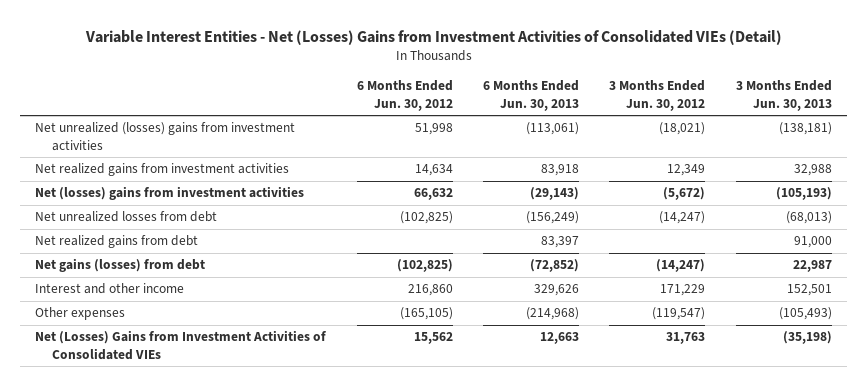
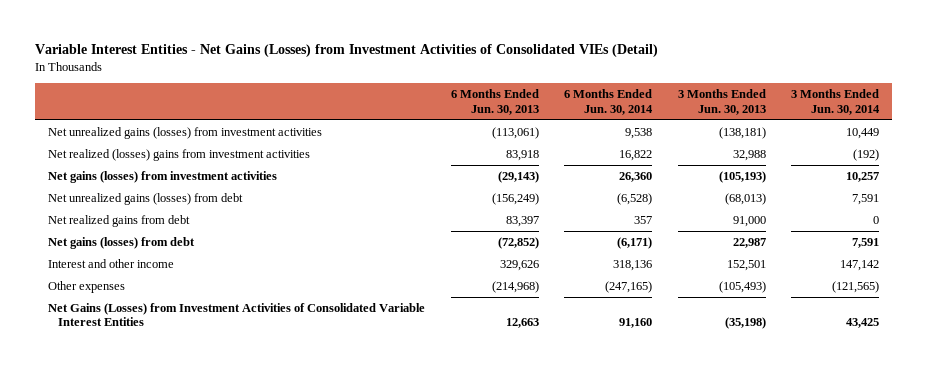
- Variable Interest Entities - Net (Losses) Gains from Investment Activities of Consolidated VIEs (Detail)
+ Variable Interest Entities - Net Gains (Losses) from Investment Activities of Consolidated VIEs (Detail)
- | 6 Months Ended Jun. 30, 2012 | 6 Months Ended Jun. 30, 2013 | 3 Months Ended Jun. 30, 2012 | 3 Months Ended Jun. 30, 2013
+ | 6 Months Ended Jun. 30, 2013 | 6 Months Ended Jun. 30, 2014 | 3 Months Ended Jun. 30, 2013 | 3 Months Ended Jun. 30, 2014
- Net unrealized (losses) gains from investment activities | 51,998 | (113,061) | (18,021) | (138,181)
- Net realized gains from investment activities | 14,634 | 83,918 | 12,349 | 32,988
- Net (losses) gains from investment activities | 66,632 | (29,143) | (5,672) | (105,193)
- Net unrealized losses from debt | (102,825) | (156,249) | (14,247) | (68,013)
+ Net unrealized gains (losses) from investment activities | (113,061) | 9,538 | (138,181) | 10,449
+ Net realized (losses) gains from investment activities | 83,918 | 16,822 | 32,988 | (192)
+ Net gains (losses) from investment activities | (29,143) | 26,360 | (105,193) | 10,257
+ Net unrealized gains (losses) from debt | (156,249) | (6,528) | (68,013) | 7,591
- Net (Losses) Gains from Investment Activities of Consolidated VIEs | 15,562 | 12,663 | 31,763 | (35,198)
+ Net Gains (Losses) from Investment Activities of Consolidated Variable Interest Entities | 12,663 | 91,160 | (35,198) | 43,425

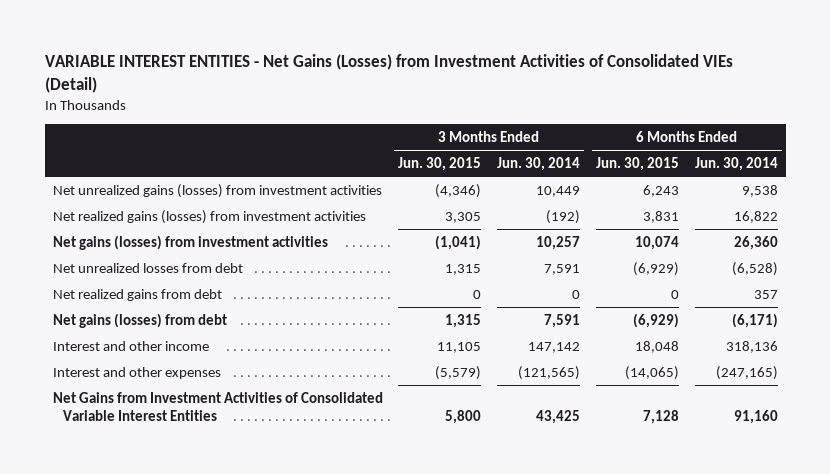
- Variable Interest Entities - Net Gains (Losses) from Investment Activities of Consolidated VIEs (Detail)
+ VARIABLE INTEREST ENTITIES - Net Gains (Losses) from Investment Activities of Consolidated VIEs (Detail)
- | 6 Months Ended Jun. 30, 2013 | 6 Months Ended Jun. 30, 2014 | 3 Months Ended Jun. 30, 2013 | 3 Months Ended Jun. 30, 2014
+ | 3 Months Ended Jun. 30, 2015 | 3 Months Ended Jun. 30, 2014 | 6 Months Ended Jun. 30, 2015 | 6 Months Ended Jun. 30, 2014
- Net realized (losses) gains from investment activities | 83,918 | 16,822 | 32,988 | (192)
+ Net realized gains (losses) from investment activities | 3,305 | (192) | 3,831 | 16,822
- Net unrealized gains (losses) from debt | (156,249) | (6,528) | (68,013) | 7,591
+ Net unrealized losses from debt | 1,315 | 7,591 | (6,929) | (6,528)
- Other expenses | (214,968) | (247,165) | (105,493) | (121,565)
- Net Gains (Losses) from Investment Activities of Consolidated Variable Interest Entities | 12,663 | 91,160 | (35,198) | 43,425
+ Interest and other expenses | (5,579) | (121,565) | (14,065) | (247,165)
+ Net Gains from Investment Activities of Consolidated Variable Interest Entities | 5,800 | 43,425 | 7,128 | 91,160

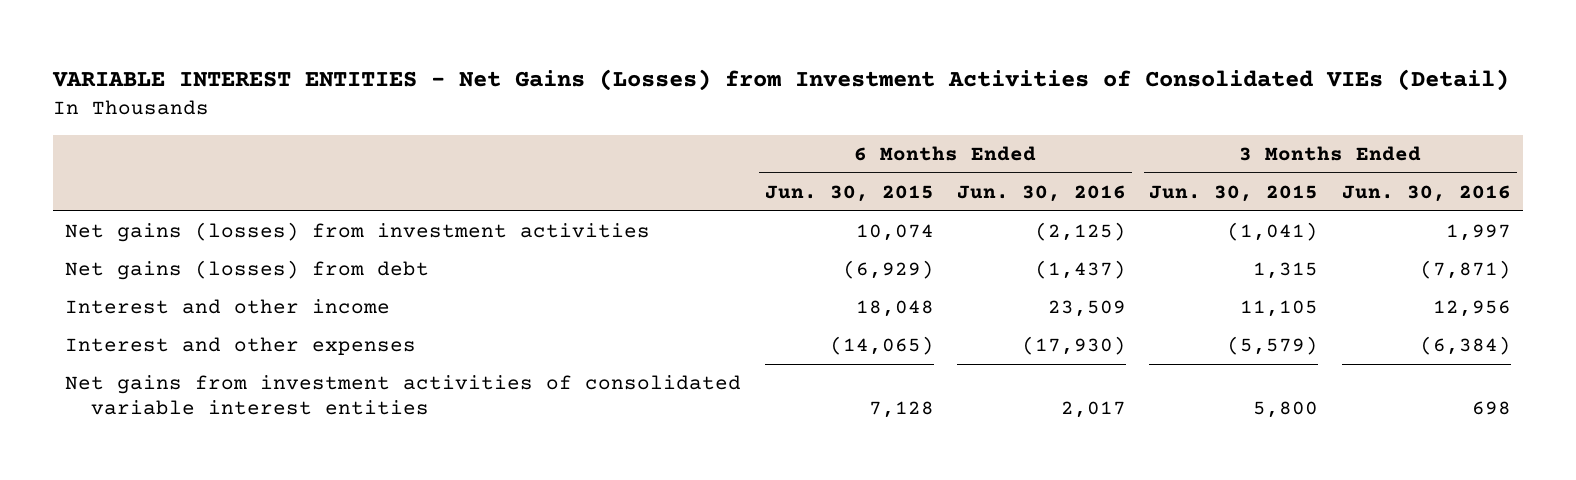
- | 3 Months Ended Jun. 30, 2015 | 3 Months Ended Jun. 30, 2014 | 6 Months Ended Jun. 30, 2015 | 6 Months Ended Jun. 30, 2014
+ | 6 Months Ended Jun. 30, 2015 | 6 Months Ended Jun. 30, 2016 | 3 Months Ended Jun. 30, 2015 | 3 Months Ended Jun. 30, 2016
- Net unrealized gains (losses) from investment activities | (4,346) | 10,449 | 6,243 | 9,538
- Net realized gains (losses) from investment activities | 3,305 | (192) | 3,831 | 16,822
- Net unrealized losses from debt | 1,315 | 7,591 | (6,929) | (6,528)
- Net realized gains from debt | 0 | 0 | 0 | 357
- Net Gains from Investment Activities of Consolidated Variable Interest Entities | 5,800 | 43,425 | 7,128 | 91,160
+ Net gains from investment activities of consolidated variable interest entities | 7,128 | 2,017 | 5,800 | 698

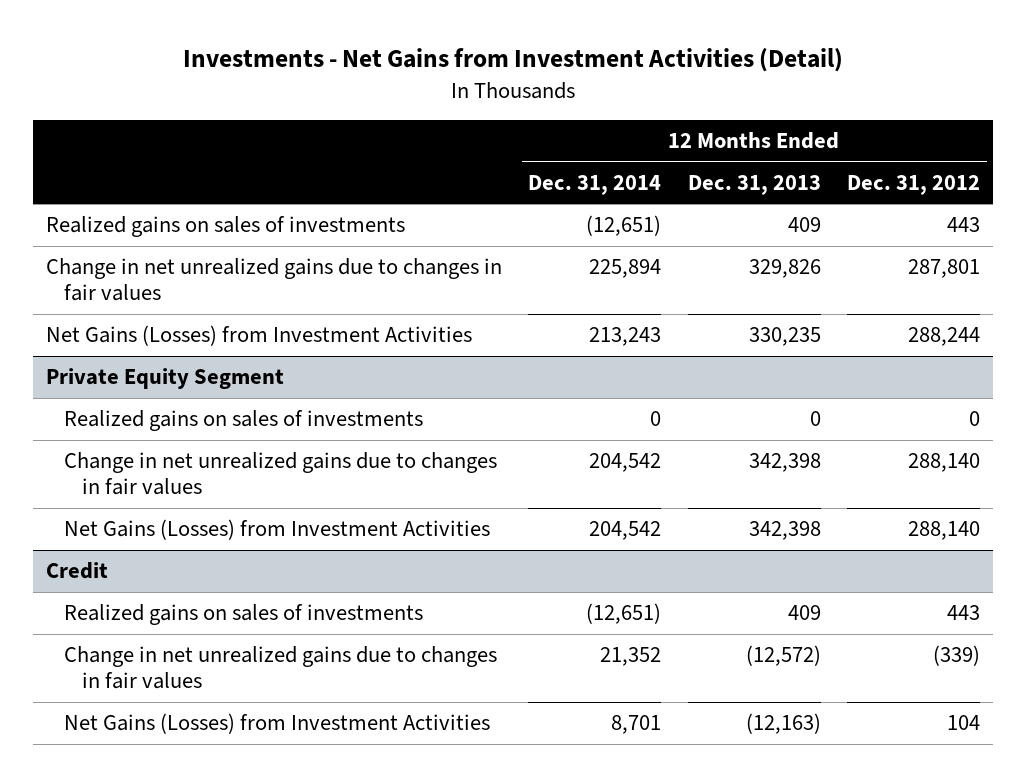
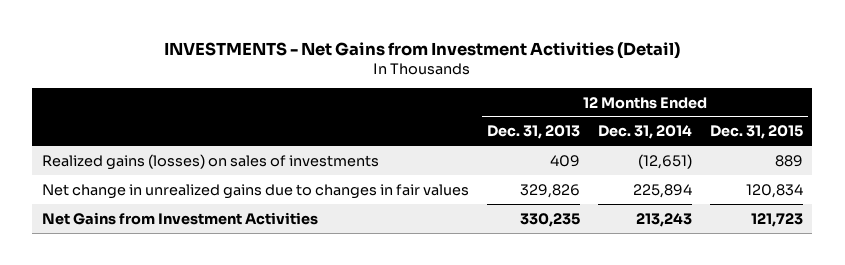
- Investments - Net Gains from Investment Activities (Detail)
+ INVESTMENTS - Net Gains from Investment Activities (Detail)
- | 12 Months Ended Dec. 31, 2014 | 12 Months Ended Dec. 31, 2013 | 12 Months Ended Dec. 31, 2012
+ | 12 Months Ended Dec. 31, 2013 | 12 Months Ended Dec. 31, 2014 | 12 Months Ended Dec. 31, 2015
- Realized gains on sales of investments | (12,651) | 409 | 443
- Change in net unrealized gains due to changes in fair values | 225,894 | 329,826 | 287,801
- Net Gains (Losses) from Investment Activities | 213,243 | 330,235 | 288,244
- Private Equity Segment
- Realized gains on sales of investments | 0 | 0 | 0
- Change in net unrealized gains due to changes in fair values | 204,542 | 342,398 | 288,140
- Net Gains (Losses) from Investment Activities | 204,542 | 342,398 | 288,140
- Credit
- Realized gains on sales of investments | (12,651) | 409 | 443
- Change in net unrealized gains due to changes in fair values | 21,352 | (12,572) | (339)
- Net Gains (Losses) from Investment Activities | 8,701 | (12,163) | 104
+ Realized gains (losses) on sales of investments | 409 | (12,651) | 889
+ Net change in unrealized gains due to changes in fair values | 329,826 | 225,894 | 120,834
+ Net Gains from Investment Activities | 330,235 | 213,243 | 121,723

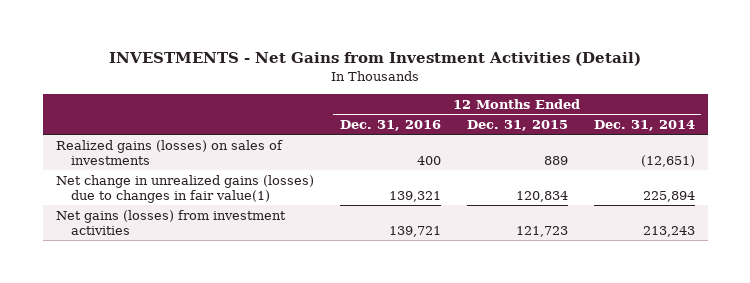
- | 12 Months Ended Dec. 31, 2013 | 12 Months Ended Dec. 31, 2014 | 12 Months Ended Dec. 31, 2015
+ | 12 Months Ended Dec. 31, 2016 | 12 Months Ended Dec. 31, 2015 | 12 Months Ended Dec. 31, 2014
- Net change in unrealized gains due to changes in fair values | 329,826 | 225,894 | 120,834
- Net Gains from Investment Activities | 330,235 | 213,243 | 121,723
+ Net change in unrealized gains (losses) due to changes in fair value(1) | 139,321 | 120,834 | 225,894
+ Net gains (losses) from investment activities | 139,721 | 121,723 | 213,243

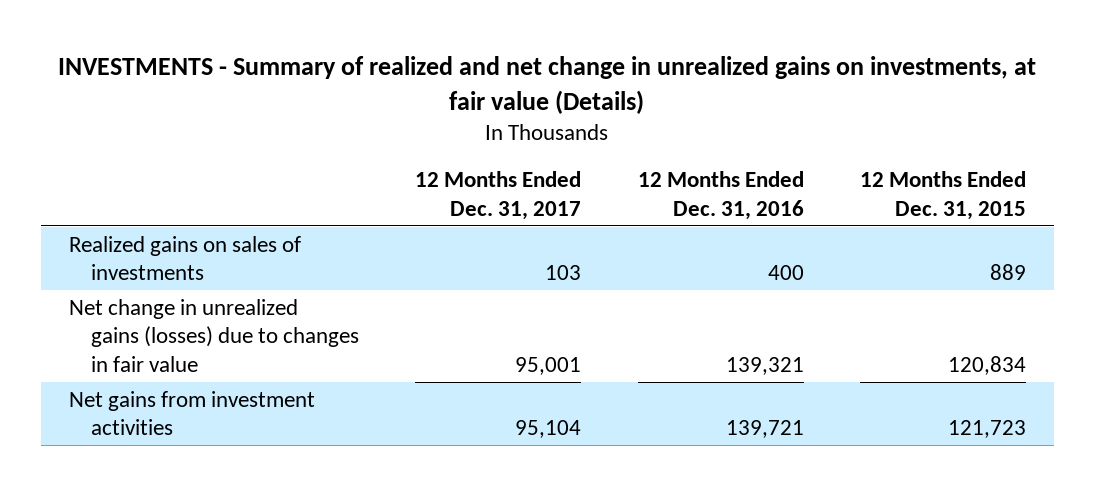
- INVESTMENTS - Net Gains from Investment Activities (Detail)
+ INVESTMENTS - Summary of realized and net change in unrealized gains on investments, at fair value (Details)
- | 12 Months Ended Dec. 31, 2016 | 12 Months Ended Dec. 31, 2015 | 12 Months Ended Dec. 31, 2014
+ | 12 Months Ended Dec. 31, 2017 | 12 Months Ended Dec. 31, 2016 | 12 Months Ended Dec. 31, 2015
- Realized gains (losses) on sales of investments | 400 | 889 | (12,651)
- Net change in unrealized gains (losses) due to changes in fair value(1) | 139,321 | 120,834 | 225,894
- Net gains (losses) from investment activities | 139,721 | 121,723 | 213,243
+ Realized gains on sales of investments | 103 | 400 | 889
+ Net change in unrealized gains (losses) due to changes in fair value | 95,001 | 139,321 | 120,834
+ Net gains from investment activities | 95,104 | 139,721 | 121,723

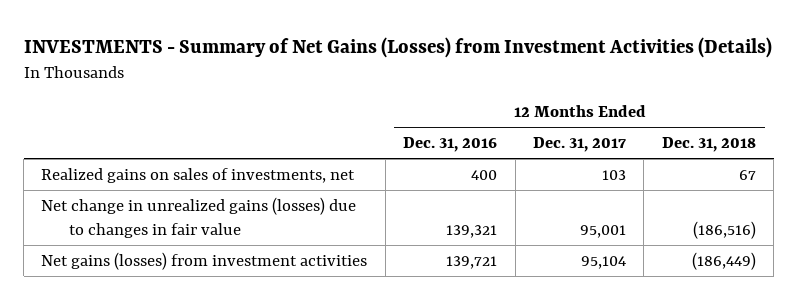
- INVESTMENTS - Summary of realized and net change in unrealized gains on investments, at fair value (Details)
+ INVESTMENTS - Summary of Net Gains (Losses) from Investment Activities (Details)
- | 12 Months Ended Dec. 31, 2017 | 12 Months Ended Dec. 31, 2016 | 12 Months Ended Dec. 31, 2015
+ | 12 Months Ended Dec. 31, 2016 | 12 Months Ended Dec. 31, 2017 | 12 Months Ended Dec. 31, 2018
- Realized gains on sales of investments | 103 | 400 | 889
+ Realized gains on sales of investments, net | 400 | 103 | 67
- Net gains from investment activities | 95,104 | 139,721 | 121,723
+ Net gains (losses) from investment activities | 139,721 | 95,104 | (186,449)

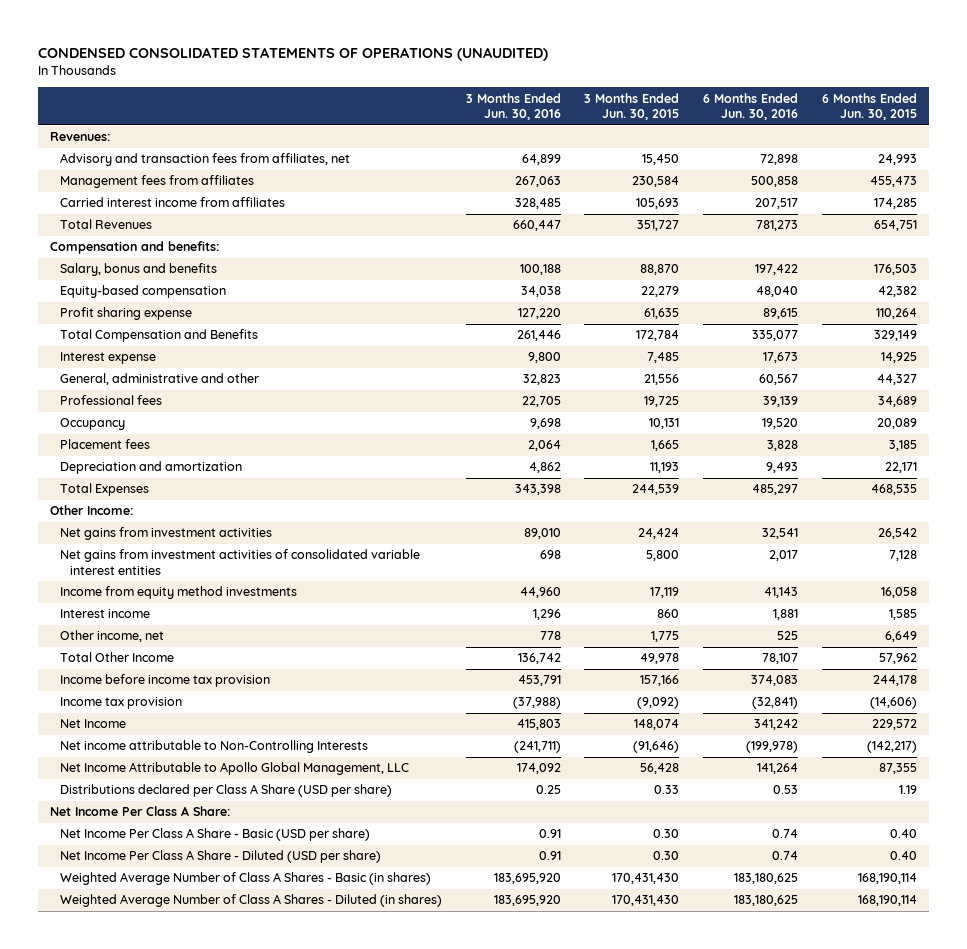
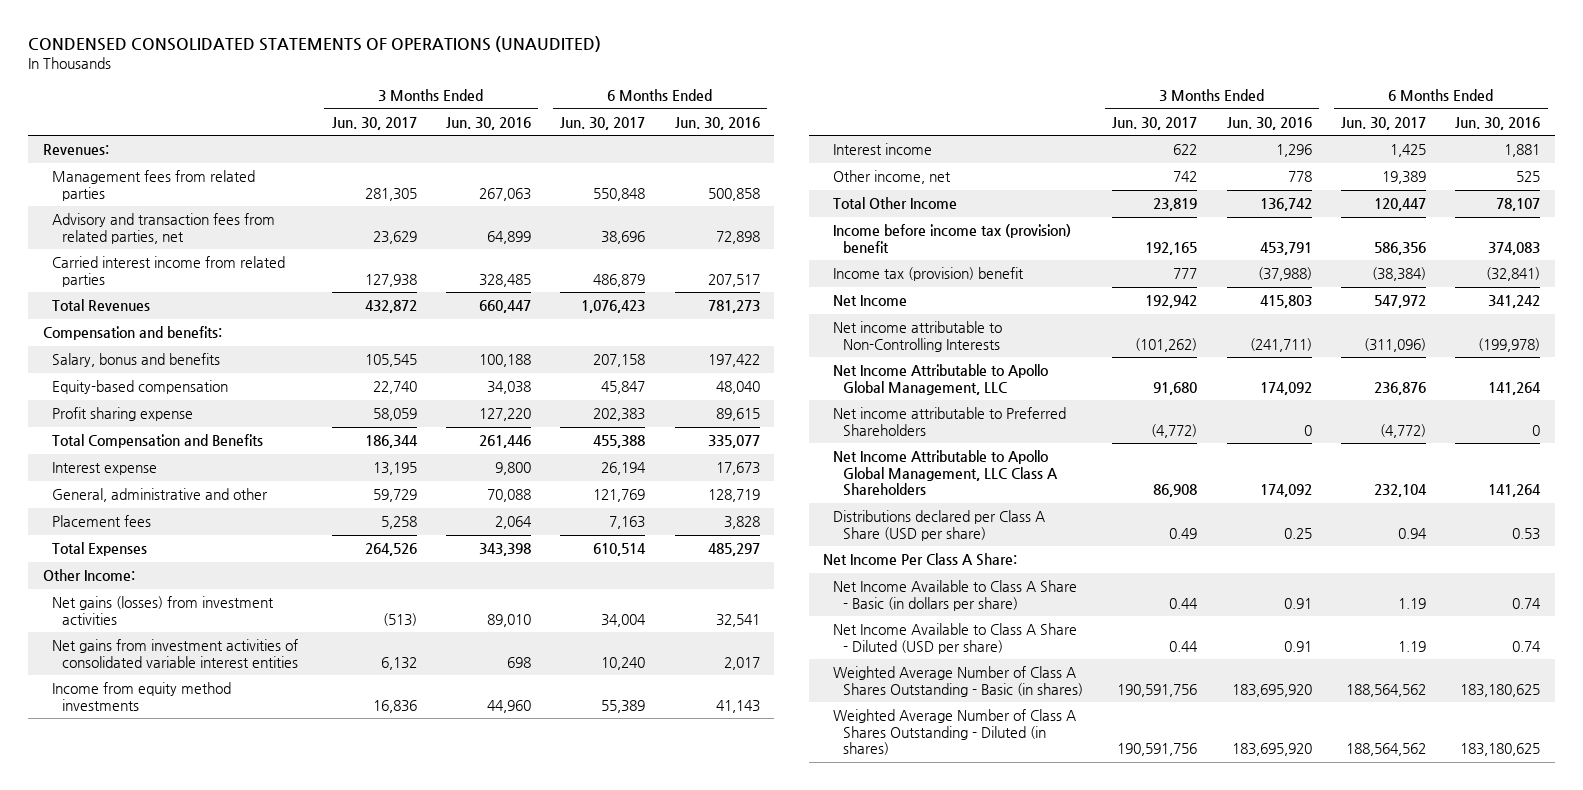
- | 3 Months Ended Jun. 30, 2016 | 3 Months Ended Jun. 30, 2015 | 6 Months Ended Jun. 30, 2016 | 6 Months Ended Jun. 30, 2015
+ | 3 Months Ended Jun. 30, 2017 | 3 Months Ended Jun. 30, 2016 | 6 Months Ended Jun. 30, 2017 | 6 Months Ended Jun. 30, 2016
- Advisory and transaction fees from affiliates, net | 64,899 | 15,450 | 72,898 | 24,993
- Management fees from affiliates | 267,063 | 230,584 | 500,858 | 455,473
- Carried interest income from affiliates | 328,485 | 105,693 | 207,517 | 174,285
+ Management fees from related parties | 281,305 | 267,063 | 550,848 | 500,858
+ Advisory and transaction fees from related parties, net | 23,629 | 64,899 | 38,696 | 72,898
+ Carried interest income from related parties | 127,938 | 328,485 | 486,879 | 207,517
- General, administrative and other | 32,823 | 21,556 | 60,567 | 44,327
- Professional fees | 22,705 | 19,725 | 39,139 | 34,689
- Occupancy | 9,698 | 10,131 | 19,520 | 20,089
+ General, administrative and other | 59,729 | 70,088 | 121,769 | 128,719
- Depreciation and amortization | 4,862 | 11,193 | 9,493 | 22,171
- Net gains from investment activities | 89,010 | 24,424 | 32,541 | 26,542
+ Net gains (losses) from investment activities | (513) | 89,010 | 34,004 | 32,541
- Income before income tax provision | 453,791 | 157,166 | 374,083 | 244,178
- Income tax provision | (37,988) | (9,092) | (32,841) | (14,606)
+ Income before income tax (provision) benefit | 192,165 | 453,791 | 586,356 | 374,083
+ Income tax (provision) benefit | 777 | (37,988) | (38,384) | (32,841)
+ Net income attributable to Preferred Shareholders | (4,772) | 0 | (4,772) | 0
+ Net Income Attributable to Apollo Global Management, LLC Class A Shareholders | 86,908 | 174,092 | 232,104 | 141,264
- Net Income Per Class A Share - Basic (USD per share) | 0.91 | 0.30 | 0.74 | 0.40
- Net Income Per Class A Share - Diluted (USD per share) | 0.91 | 0.30 | 0.74 | 0.40
- Weighted Average Number of Class A Shares - Basic (in shares) | 183,695,920 | 170,431,430 | 183,180,625 | 168,190,114
- Weighted Average Number of Class A Shares - Diluted (in shares) | 183,695,920 | 170,431,430 | 183,180,625 | 168,190,114
+ Net Income Available to Class A Share - Basic (in dollars per share) | 0.44 | 0.91 | 1.19 | 0.74
+ Net Income Available to Class A Share - Diluted (USD per share) | 0.44 | 0.91 | 1.19 | 0.74
+ Weighted Average Number of Class A Shares Outstanding - Basic (in shares) | 190,591,756 | 183,695,920 | 188,564,562 | 183,180,625
+ Weighted Average Number of Class A Shares Outstanding - Diluted (in shares) | 190,591,756 | 183,695,920 | 188,564,562 | 183,180,625

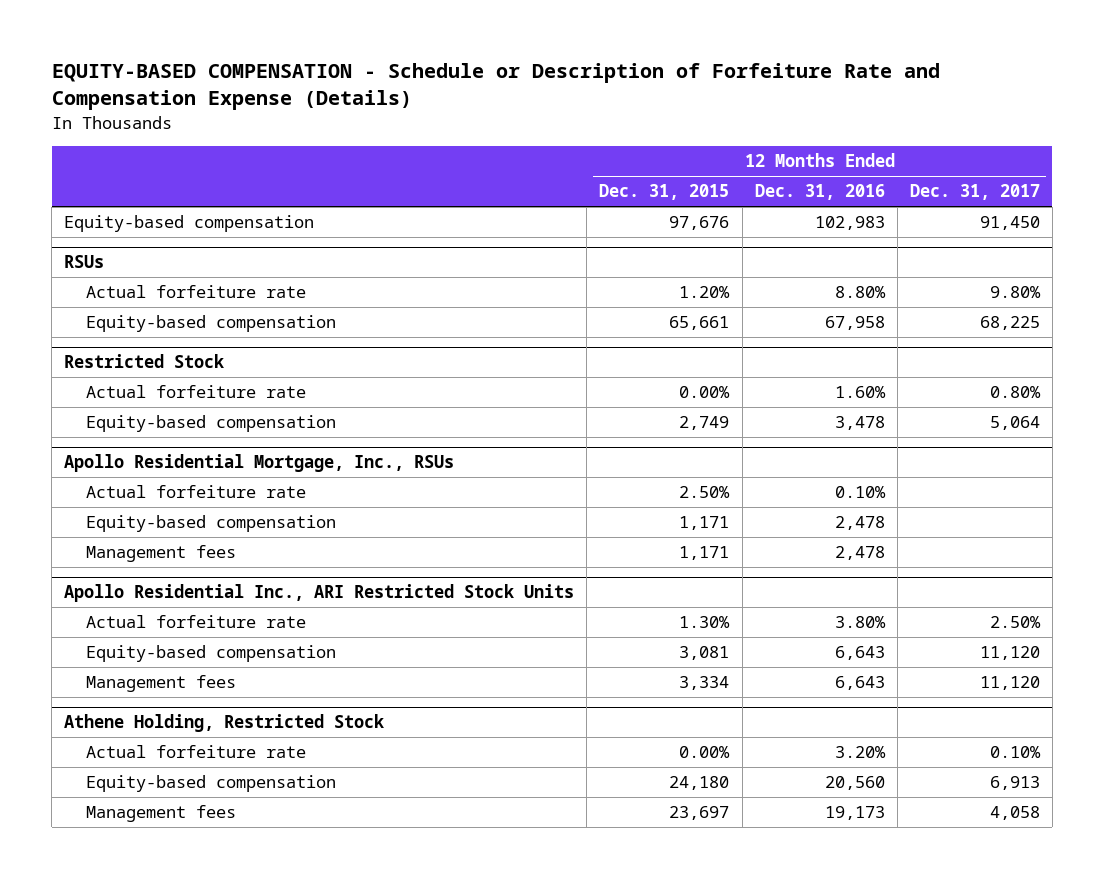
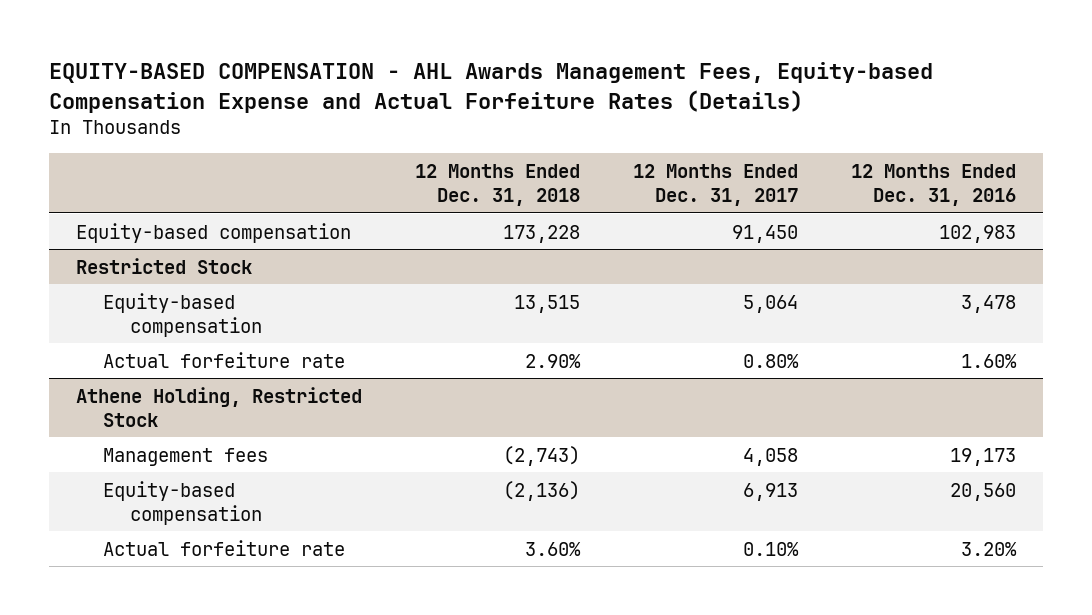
- EQUITY-BASED COMPENSATION - Schedule or Description of Forfeiture Rate and Compensation Expense (Details)
+ EQUITY-BASED COMPENSATION - AHL Awards Management Fees, Equity-based Compensation Expense and Actual Forfeiture Rates (Details)
- | 12 Months Ended Dec. 31, 2015 | 12 Months Ended Dec. 31, 2016 | 12 Months Ended Dec. 31, 2017
+ | 12 Months Ended Dec. 31, 2018 | 12 Months Ended Dec. 31, 2017 | 12 Months Ended Dec. 31, 2016
- RSUs
- Actual forfeiture rate | 1.20% | 8.80% | 9.80%
- Equity-based compensation | 65,661 | 67,958 | 68,225
- Apollo Residential Mortgage, Inc., RSUs
- Actual forfeiture rate | 2.50% | 0.10% |
- Equity-based compensation | 1,171 | 2,478 |
- Management fees | 1,171 | 2,478 |
- Apollo Residential Inc., ARI Restricted Stock Units
- Actual forfeiture rate | 1.30% | 3.80% | 2.50%
- Equity-based compensation | 3,081 | 6,643 | 11,120
- Management fees | 3,334 | 6,643 | 11,120
@ Restricted Stock
moved down: Actual forfeiture rate | 2.90% | 0.80% | 1.60%
@ Athene Holding, Restricted Stock
moved down: Equity-based compensation | (2,136) | 6,913 | 20,560
moved down: Actual forfeiture rate | 3.60% | 0.10% | 3.20%

